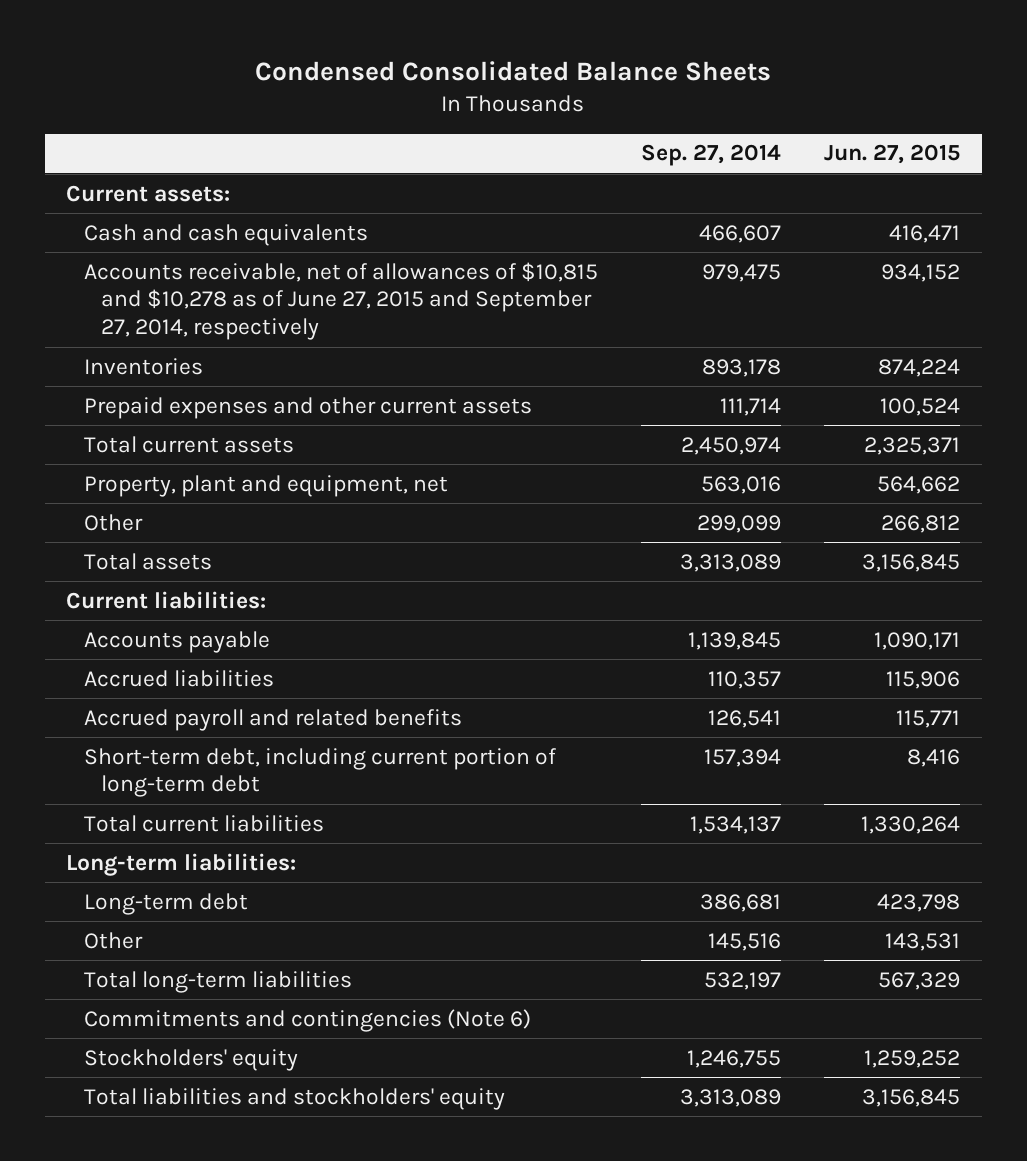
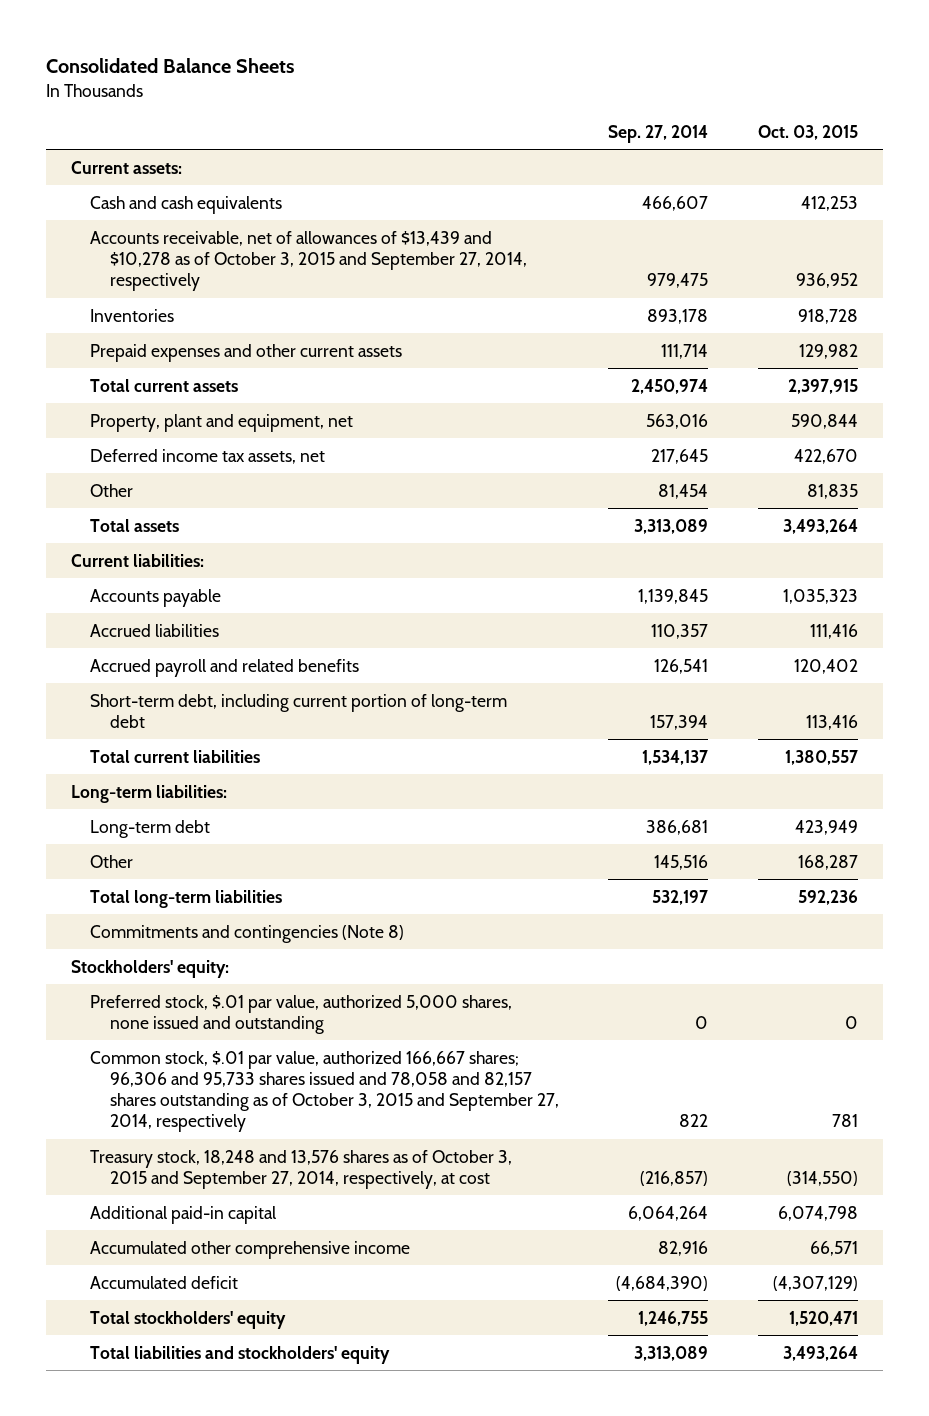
- Condensed Consolidated Balance Sheets
+ Consolidated Balance Sheets
- | Sep. 27, 2014 | Jun. 27, 2015
+ | Sep. 27, 2014 | Oct. 03, 2015
- Accounts receivable, net of allowances of $10,815 and $10,278 as of June 27, 2015 and September 27, 2014, respectively | 979,475 | 934,152
+ Accounts receivable, net of allowances of $13,439 and $10,278 as of October 3, 2015 and September 27, 2014, respectively | 979,475 | 936,952
- Other | 299,099 | 266,812
+ Deferred income tax assets, net | 217,645 | 422,670
+ Other | 81,454 | 81,835
- Commitments and contingencies (Note 6)
- Stockholders' equity | 1,246,755 | 1,259,252
+ Commitments and contingencies (Note 8)
+ Stockholders' equity:
+ Preferred stock, $.01 par value, authorized 5,000 shares, none issued and outstanding | 0 | 0
+ Common stock, $.01 par value, authorized 166,667 shares; 96,306 and 95,733 shares issued and 78,058 and 82,157 shares outstanding as of October 3, 2015 and September 27, 2014, respectively | 822 | 781
+ Treasury stock, 18,248 and 13,576 shares as of October 3, 2015 and September 27, 2014, respectively, at cost | (216,857) | (314,550)
+ Additional paid-in capital | 6,064,264 | 6,074,798
+ Accumulated other comprehensive income | 82,916 | 66,571
+ Accumulated deficit | (4,684,390) | (4,307,129)
+ Total stockholders' equity | 1,246,755 | 1,520,471

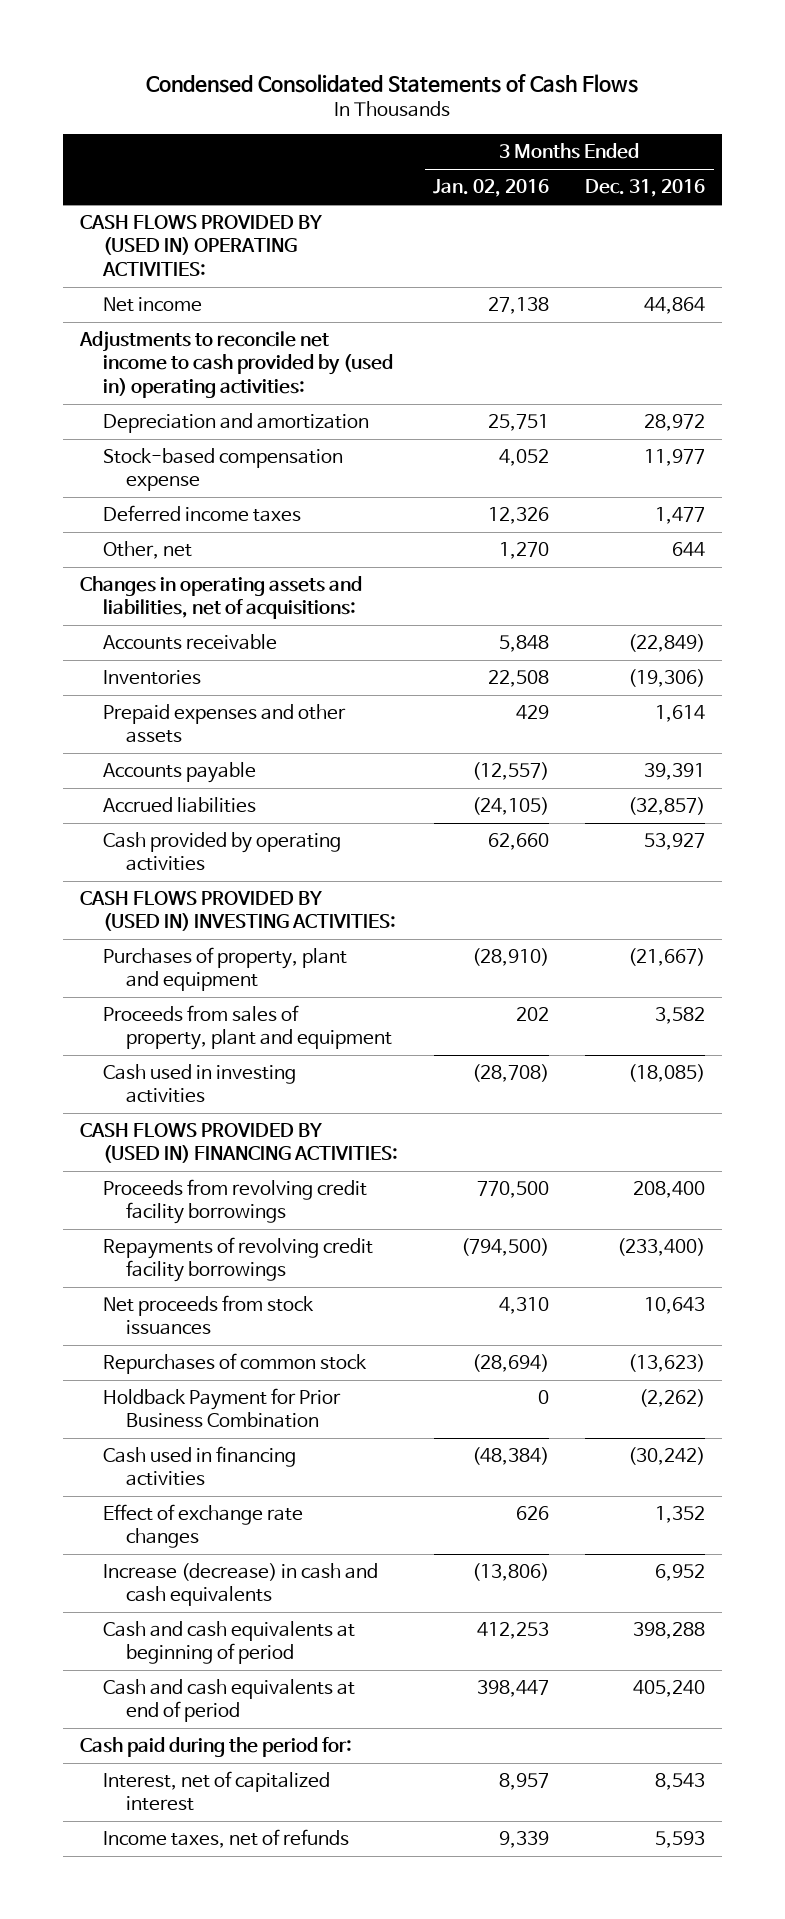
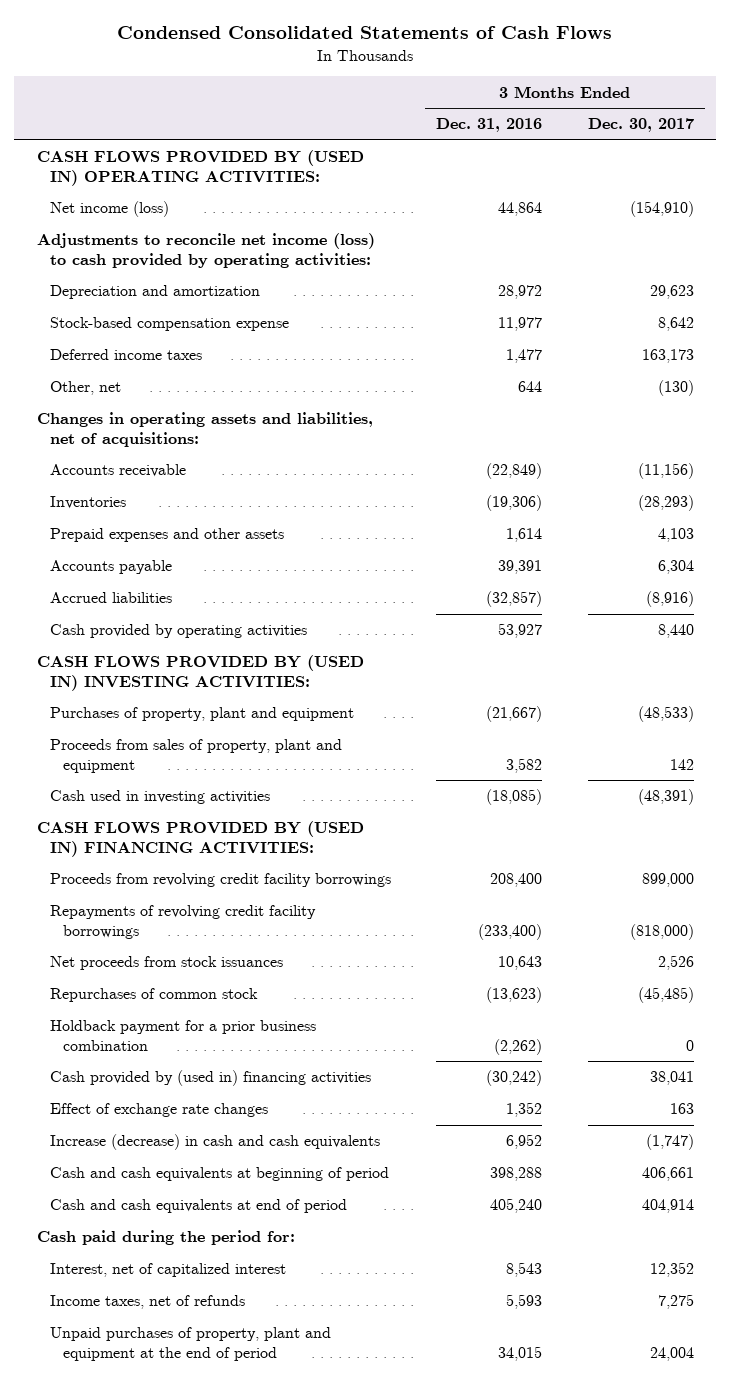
- | 3 Months Ended Jan. 02, 2016 | 3 Months Ended Dec. 31, 2016
+ | 3 Months Ended Dec. 31, 2016 | 3 Months Ended Dec. 30, 2017
- Net income | 27,138 | 44,864
- Adjustments to reconcile net income to cash provided by (used in) operating activities:
+ Net income (loss) | 44,864 | (154,910)
+ Adjustments to reconcile net income (loss) to cash provided by operating activities:
- Holdback Payment for Prior Business Combination | 0 | (2,262)
- Cash used in financing activities | (48,384) | (30,242)
+ Holdback payment for a prior business combination | (2,262) | 0
+ Cash provided by (used in) financing activities | (30,242) | 38,041
+ Unpaid purchases of property, plant and equipment at the end of period | 34,015 | 24,004

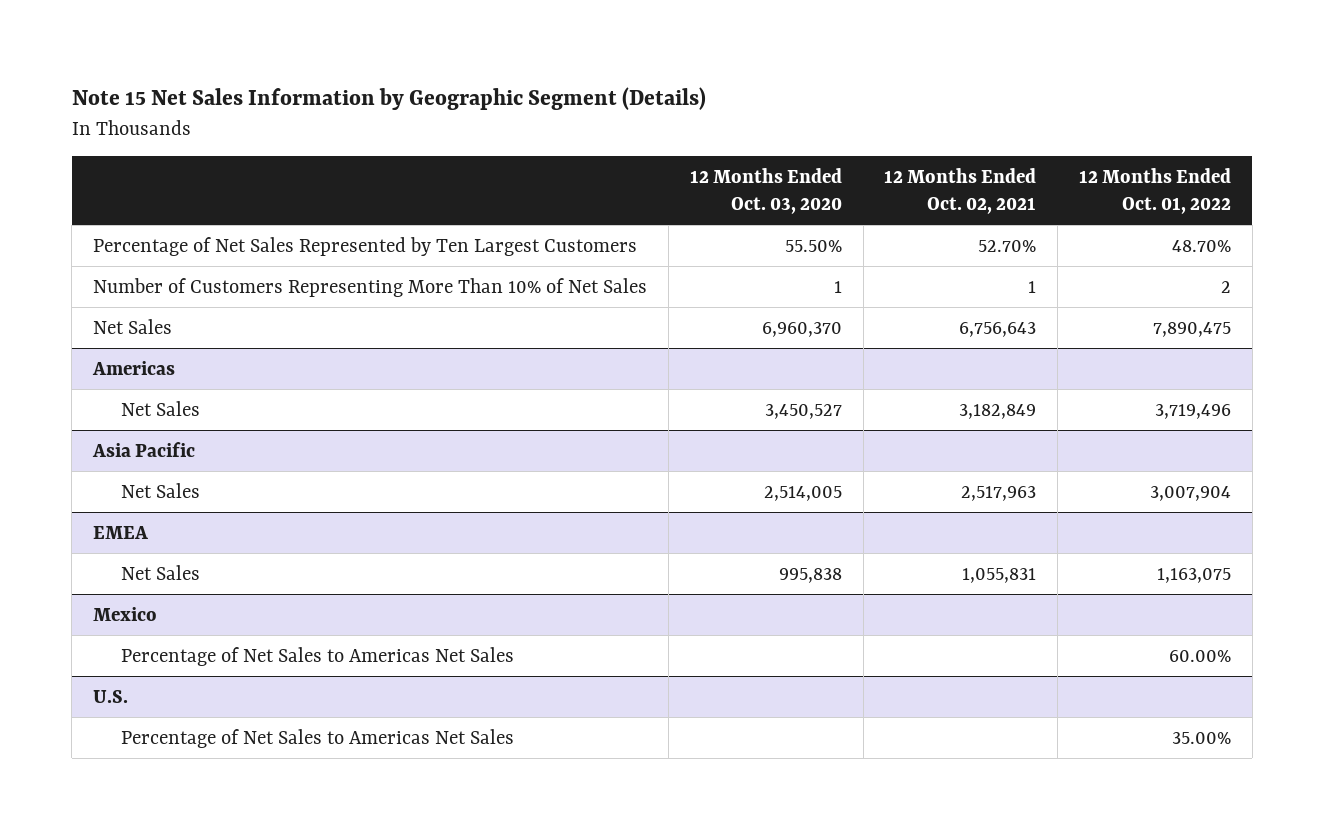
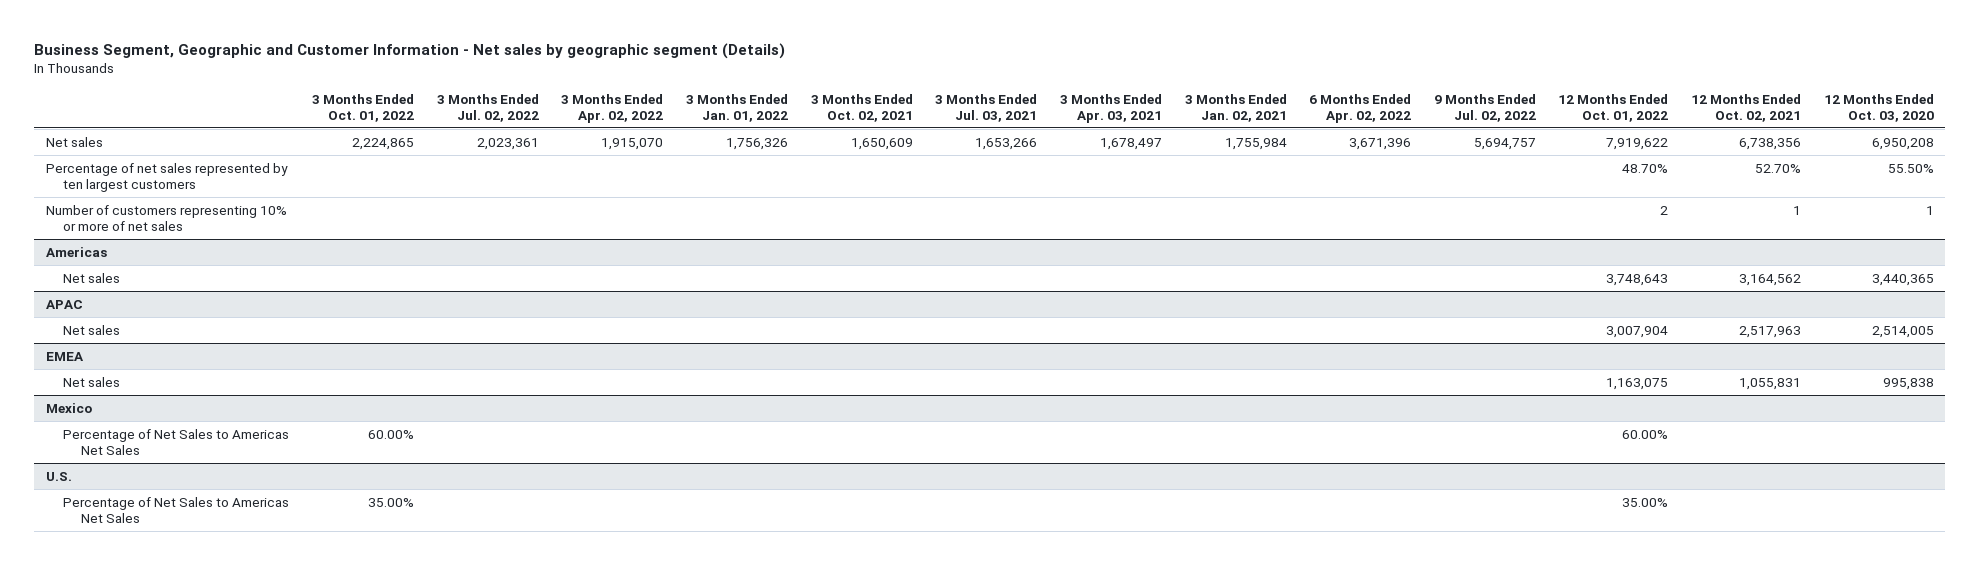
- Note 15 Net Sales Information by Geographic Segment (Details)
+ Business Segment, Geographic and Customer Information - Net sales by geographic segment (Details)
- | 12 Months Ended Oct. 03, 2020 | 12 Months Ended Oct. 02, 2021 | 12 Months Ended Oct. 01, 2022
+ | 3 Months Ended Oct. 01, 2022 | 3 Months Ended Jul. 02, 2022 | 3 Months Ended Apr. 02, 2022 | 3 Months Ended Jan. 01, 2022 | 3 Months Ended Oct. 02, 2021 | 3 Months Ended Jul. 03, 2021 | 3 Months Ended Apr. 03, 2021 | 3 Months Ended Jan. 02, 2021 | 6 Months Ended Apr. 02, 2022 | 9 Months Ended Jul. 02, 2022 | 12 Months Ended Oct. 01, 2022 | 12 Months Ended Oct. 02, 2021 | 12 Months Ended Oct. 03, 2020
- Percentage of Net Sales Represented by Ten Largest Customers | 55.50% | 52.70% | 48.70%
- Number of Customers Representing More Than 10% of Net Sales | 1 | 1 | 2
- Net Sales | 6,960,370 | 6,756,643 | 7,890,475
+ Net sales | 2,224,865 | 2,023,361 | 1,915,070 | 1,756,326 | 1,650,609 | 1,653,266 | 1,678,497 | 1,755,984 | 3,671,396 | 5,694,757 | 7,919,622 | 6,738,356 | 6,950,208
+ Percentage of net sales represented by ten largest customers | | | | | | | | | | | 48.70% | 52.70% | 55.50%
+ Number of customers representing 10% or more of net sales | | | | | | | | | | | 2 | 1 | 1
@ Americas
- Net Sales | 3,450,527 | 3,182,849 | 3,719,496
- Asia Pacific
- Net Sales | 2,514,005 | 2,517,963 | 3,007,904
@ Americas
+ Net sales | | | | | | | | | | | 3,748,643 | 3,164,562 | 3,440,365
+ APAC
+ Net sales | | | | | | | | | | | 3,007,904 | 2,517,963 | 2,514,005
@ EMEA
- Net Sales | 995,838 | 1,055,831 | 1,163,075
+ Net sales | | | | | | | | | | | 1,163,075 | 1,055,831 | 995,838

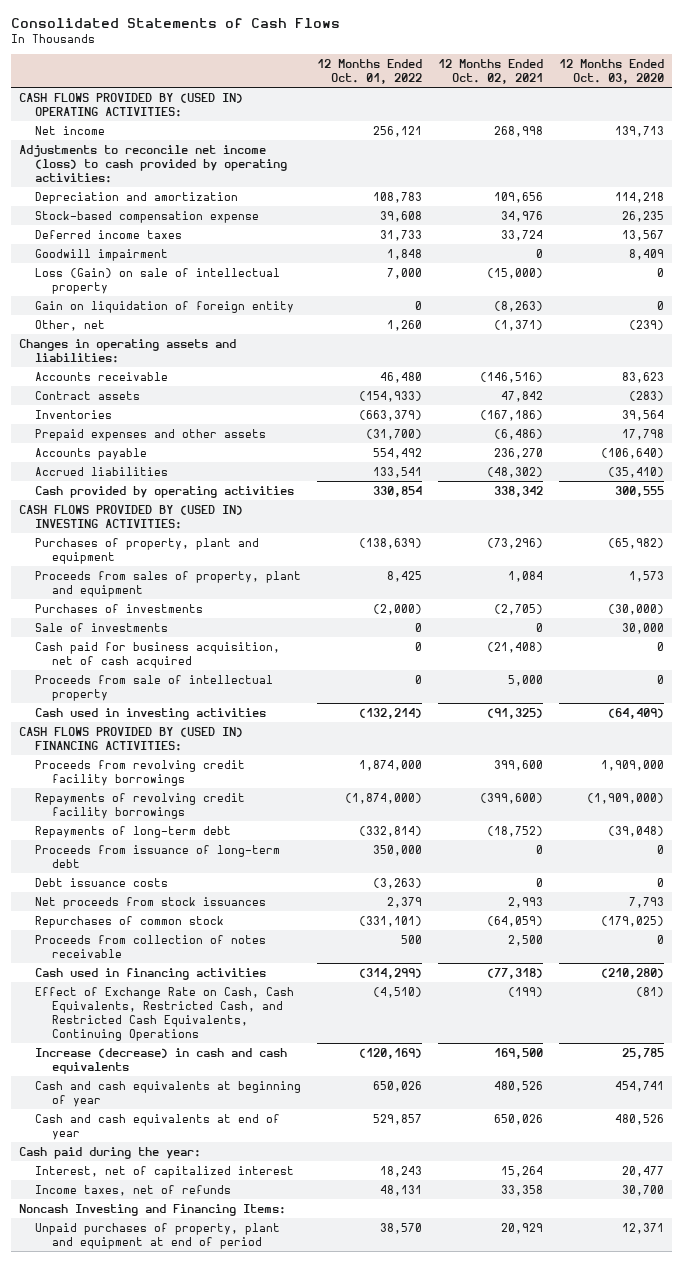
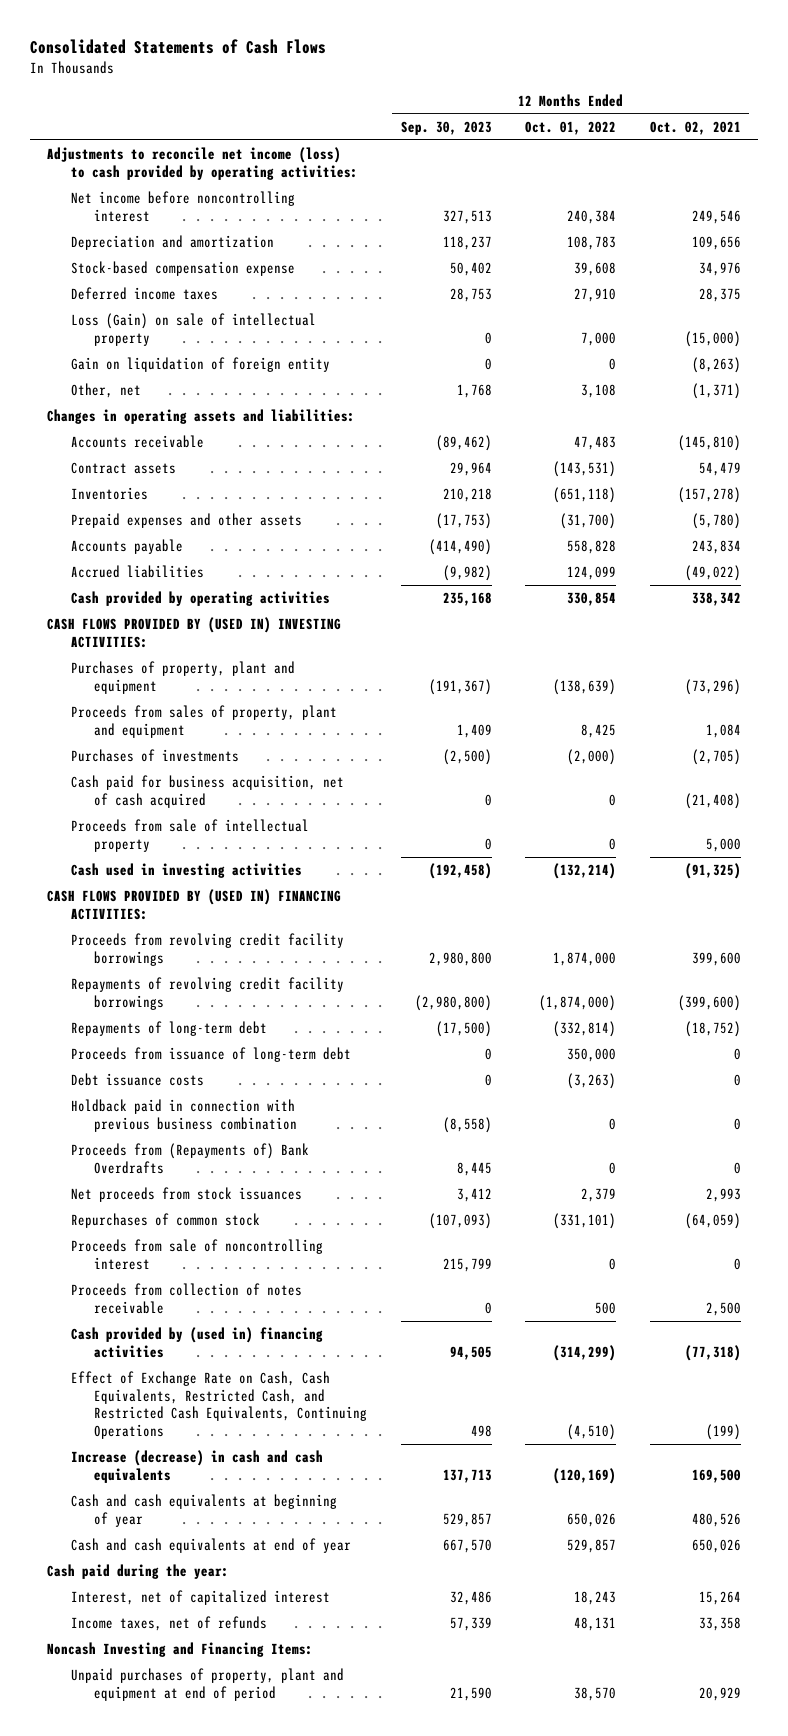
- | 12 Months Ended Oct. 01, 2022 | 12 Months Ended Oct. 02, 2021 | 12 Months Ended Oct. 03, 2020
+ | 12 Months Ended Sep. 30, 2023 | 12 Months Ended Oct. 01, 2022 | 12 Months Ended Oct. 02, 2021
- CASH FLOWS PROVIDED BY (USED IN) OPERATING ACTIVITIES:
- Net income | 256,121 | 268,998 | 139,713
+ Net income before noncontrolling interest | 327,513 | 240,384 | 249,546
- Deferred income taxes | 31,733 | 33,724 | 13,567
- Goodwill impairment | 1,848 | 0 | 8,409
+ Deferred income taxes | 28,753 | 27,910 | 28,375
- Other, net | 1,260 | (1,371) | (239)
+ Other, net | 1,768 | 3,108 | (1,371)
- Accounts receivable | 46,480 | (146,516) | 83,623
- Contract assets | (154,933) | 47,842 | (283)
- Inventories | (663,379) | (167,186) | 39,564
- Prepaid expenses and other assets | (31,700) | (6,486) | 17,798
- Accounts payable | 554,492 | 236,270 | (106,640)
- Accrued liabilities | 133,541 | (48,302) | (35,410)
+ Accounts receivable | (89,462) | 47,483 | (145,810)
+ Contract assets | 29,964 | (143,531) | 54,479
+ Inventories | 210,218 | (651,118) | (157,278)
+ Prepaid expenses and other assets | (17,753) | (31,700) | (5,780)
+ Accounts payable | (414,490) | 558,828 | 243,834
+ Accrued liabilities | (9,982) | 124,099 | (49,022)
- Sale of investments | 0 | 0 | 30,000
+ Holdback paid in connection with previous business combination | (8,558) | 0 | 0
+ Proceeds from (Repayments of) Bank Overdrafts | 8,445 | 0 | 0
+ Proceeds from sale of noncontrolling interest | 215,799 | 0 | 0
- Cash used in financing activities | (314,299) | (77,318) | (210,280)
+ Cash provided by (used in) financing activities | 94,505 | (314,299) | (77,318)

